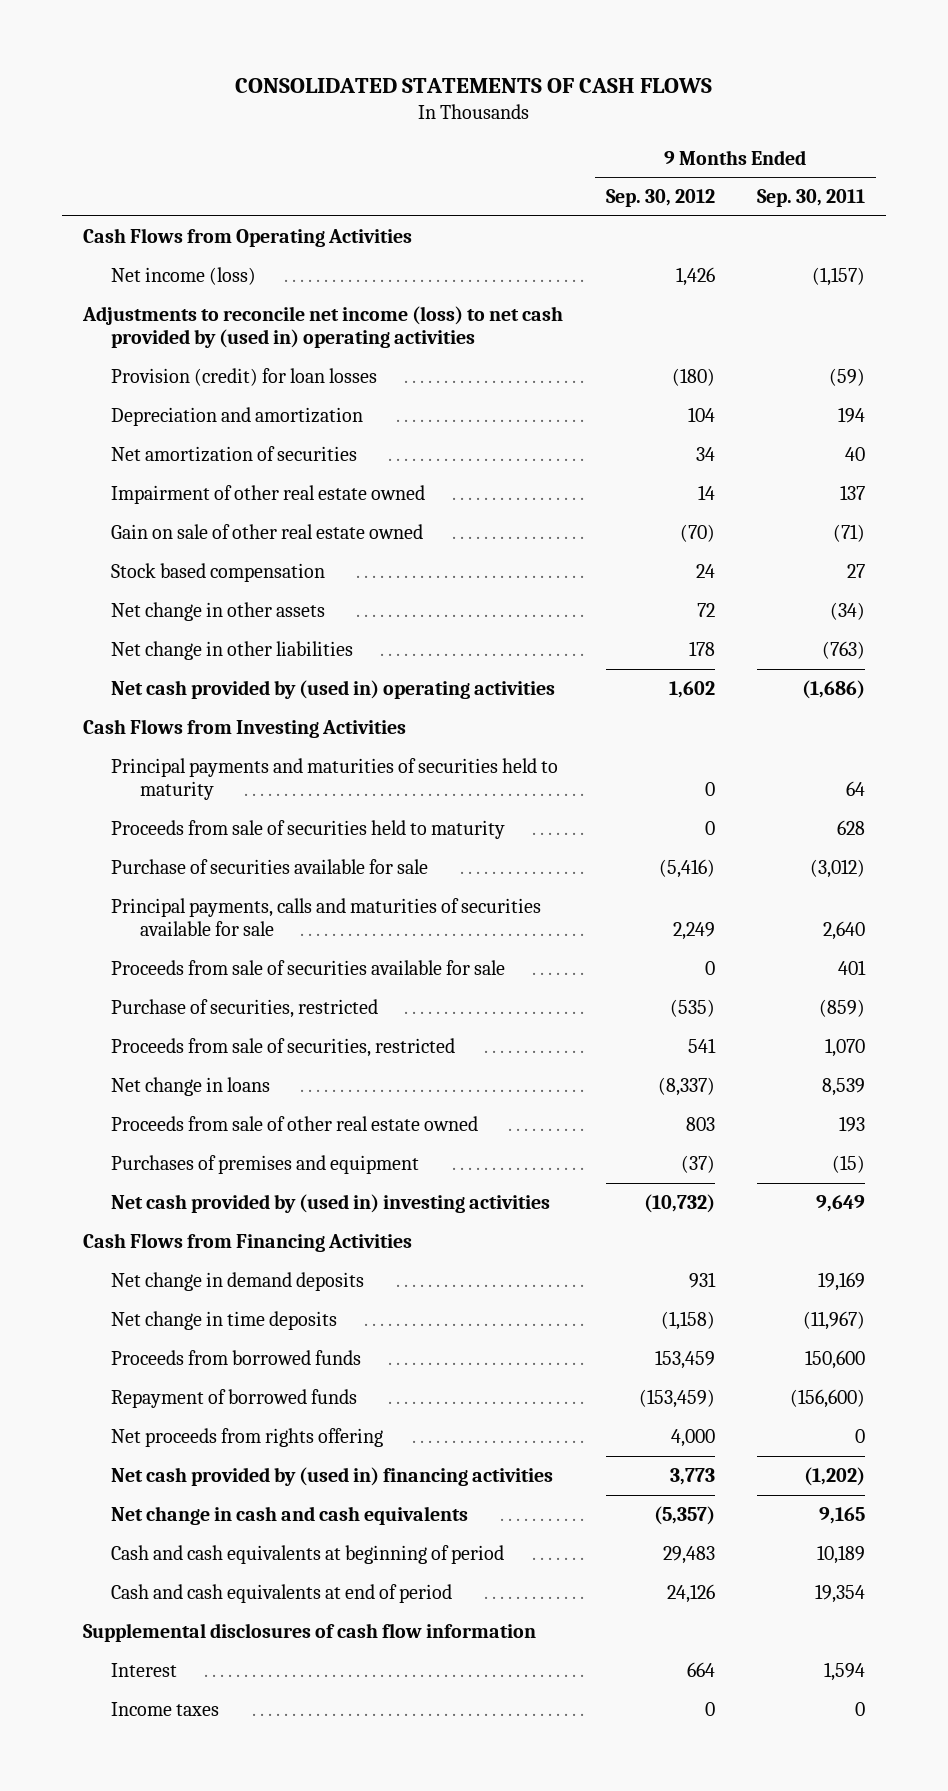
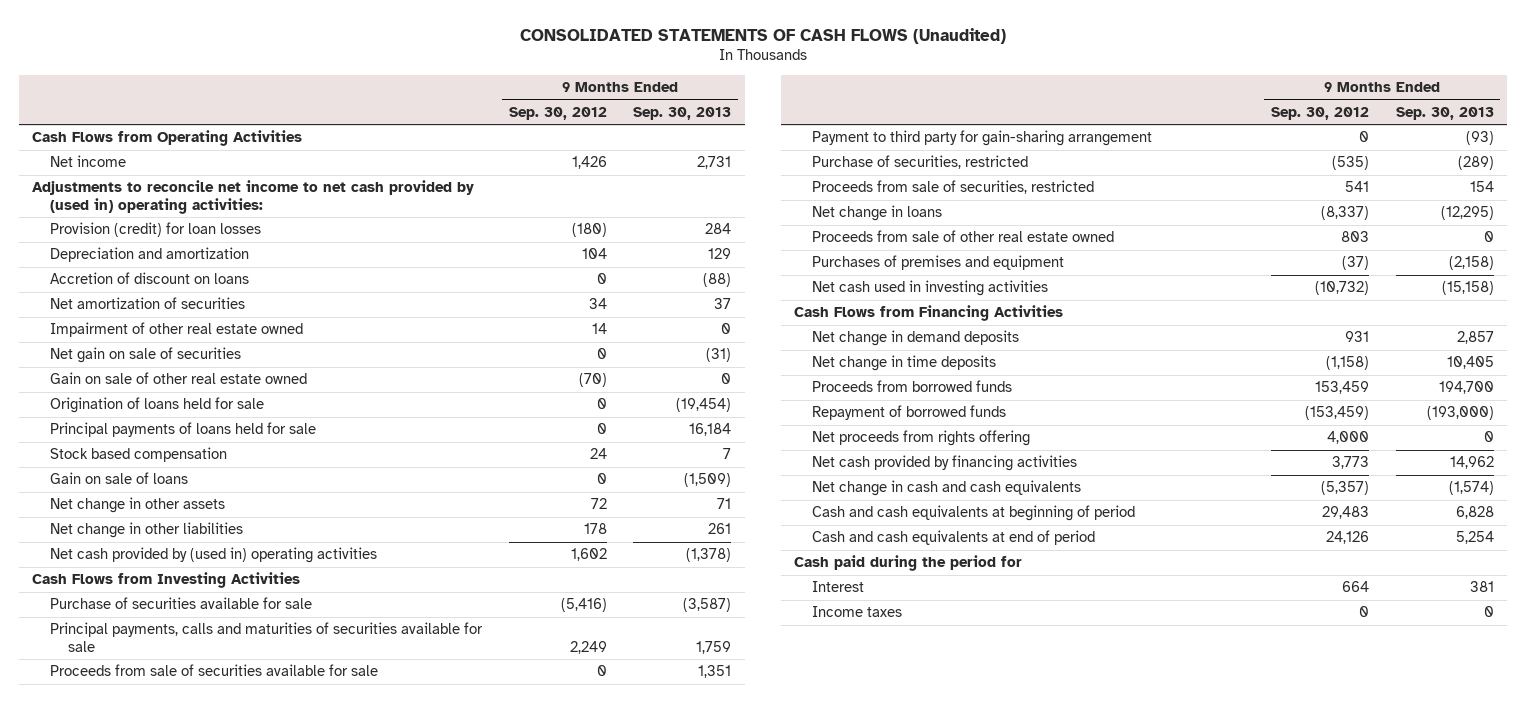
- CONSOLIDATED STATEMENTS OF CASH FLOWS
+ CONSOLIDATED STATEMENTS OF CASH FLOWS (Unaudited)
- | 9 Months Ended Sep. 30, 2012 | 9 Months Ended Sep. 30, 2011
+ | 9 Months Ended Sep. 30, 2012 | 9 Months Ended Sep. 30, 2013
- Net income (loss) | 1,426 | (1,157)
- Adjustments to reconcile net income (loss) to net cash provided by (used in) operating activities
+ Net income | 1,426 | 2,731
+ Adjustments to reconcile net income to net cash provided by (used in) operating activities:
+ Accretion of discount on loans | 0 | (88)
+ Net gain on sale of securities | 0 | (31)
+ Origination of loans held for sale | 0 | (19,454)
+ Principal payments of loans held for sale | 0 | 16,184
+ Gain on sale of loans | 0 | (1,509)
- Principal payments and maturities of securities held to maturity | 0 | 64
- Proceeds from sale of securities held to maturity | 0 | 628
+ Payment to third party for gain-sharing arrangement | 0 | (93)
- Net cash provided by (used in) investing activities | (10,732) | 9,649
+ Net cash used in investing activities | (10,732) | (15,158)
- Net cash provided by (used in) financing activities | 3,773 | (1,202)
+ Net cash provided by financing activities | 3,773 | 14,962
- Supplemental disclosures of cash flow information
+ Cash paid during the period for

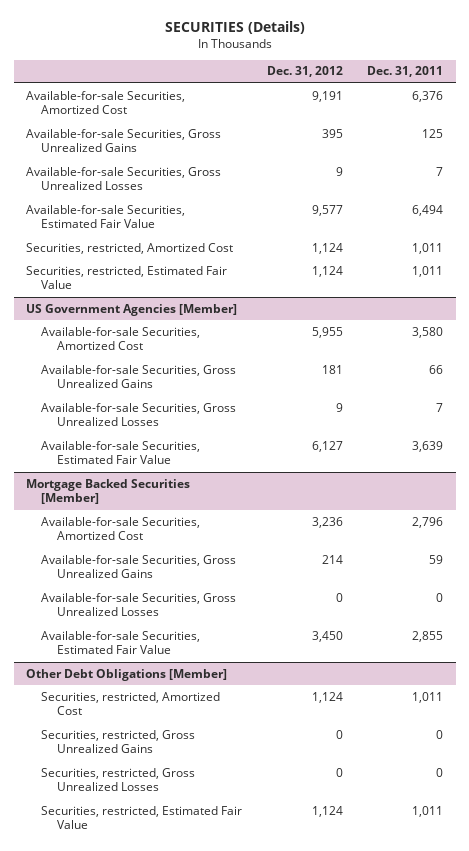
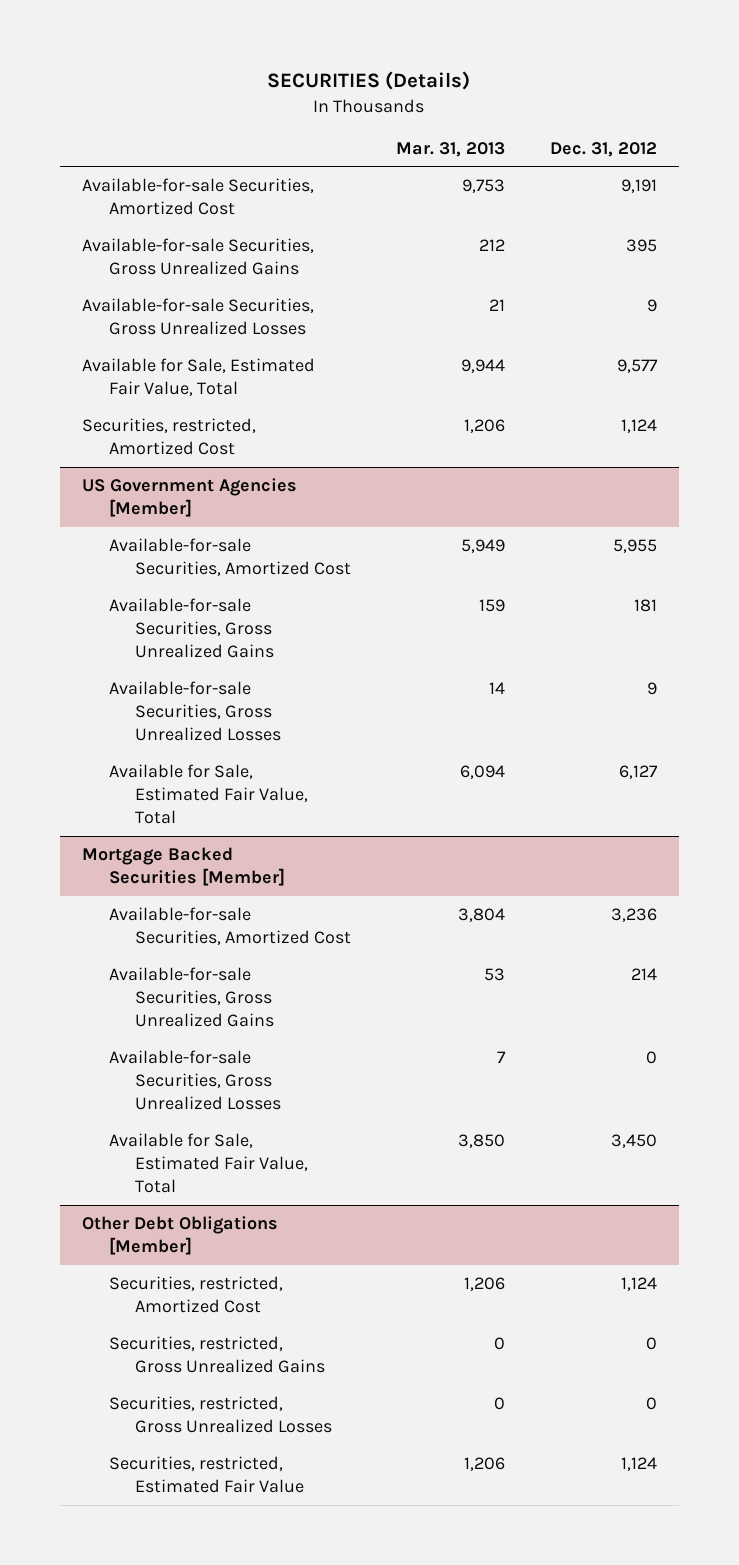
- | Dec. 31, 2012 | Dec. 31, 2011
+ | Mar. 31, 2013 | Dec. 31, 2012
- Available-for-sale Securities, Estimated Fair Value | 9,577 | 6,494
+ Available for Sale, Estimated Fair Value, Total | 9,944 | 9,577
- Securities, restricted, Estimated Fair Value | 1,124 | 1,011
@ US Government Agencies [Member]
- Available-for-sale Securities, Estimated Fair Value | 6,127 | 3,639
+ Available for Sale, Estimated Fair Value, Total | 6,094 | 6,127
@ Mortgage Backed Securities [Member]
- Available-for-sale Securities, Estimated Fair Value | 3,450 | 2,855
+ Available for Sale, Estimated Fair Value, Total | 3,850 | 3,450

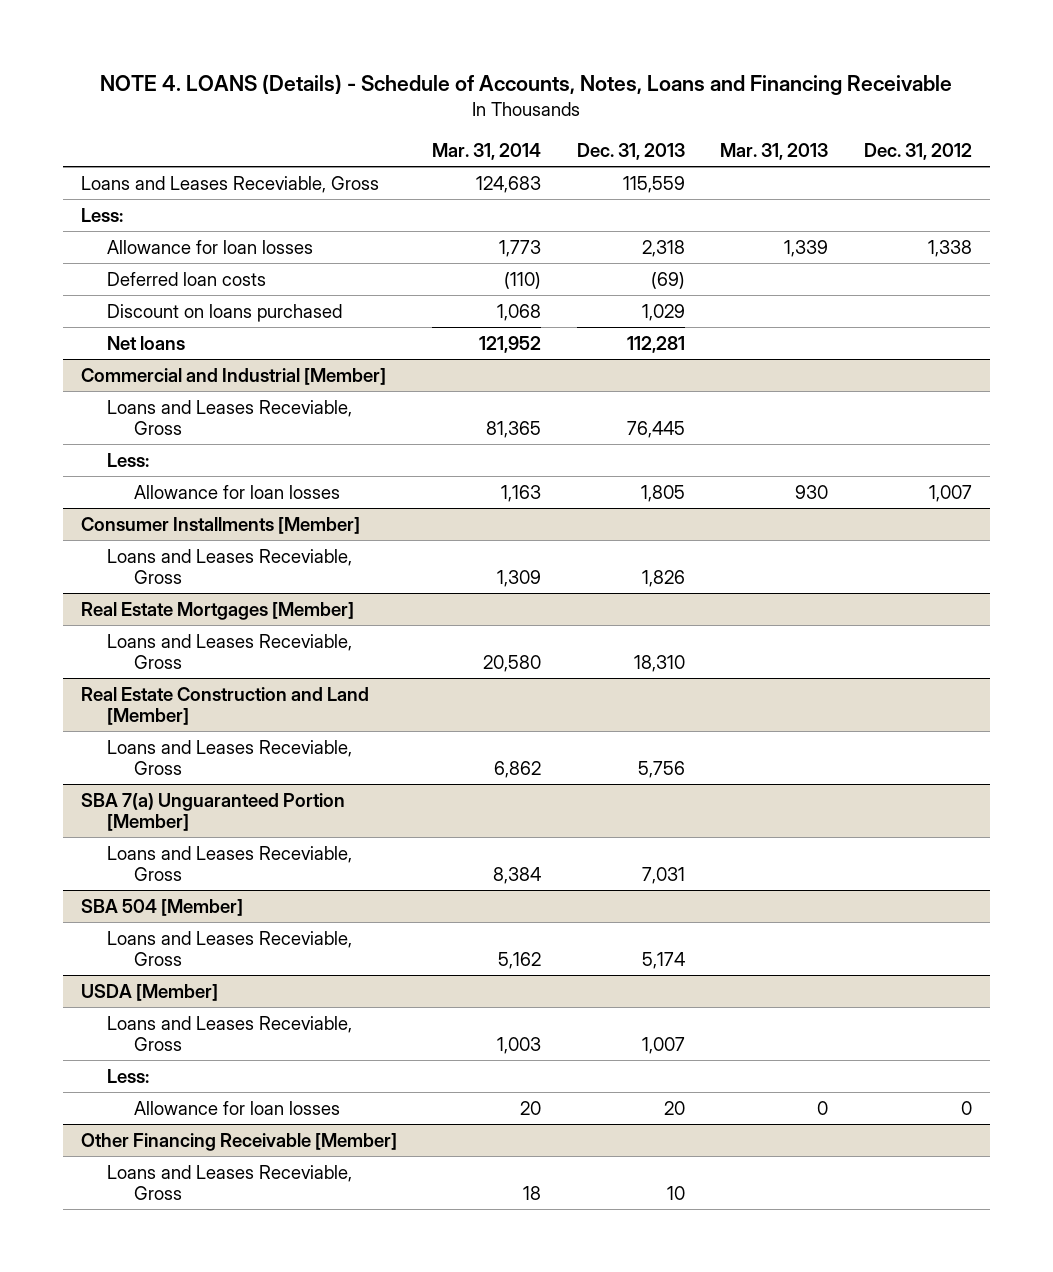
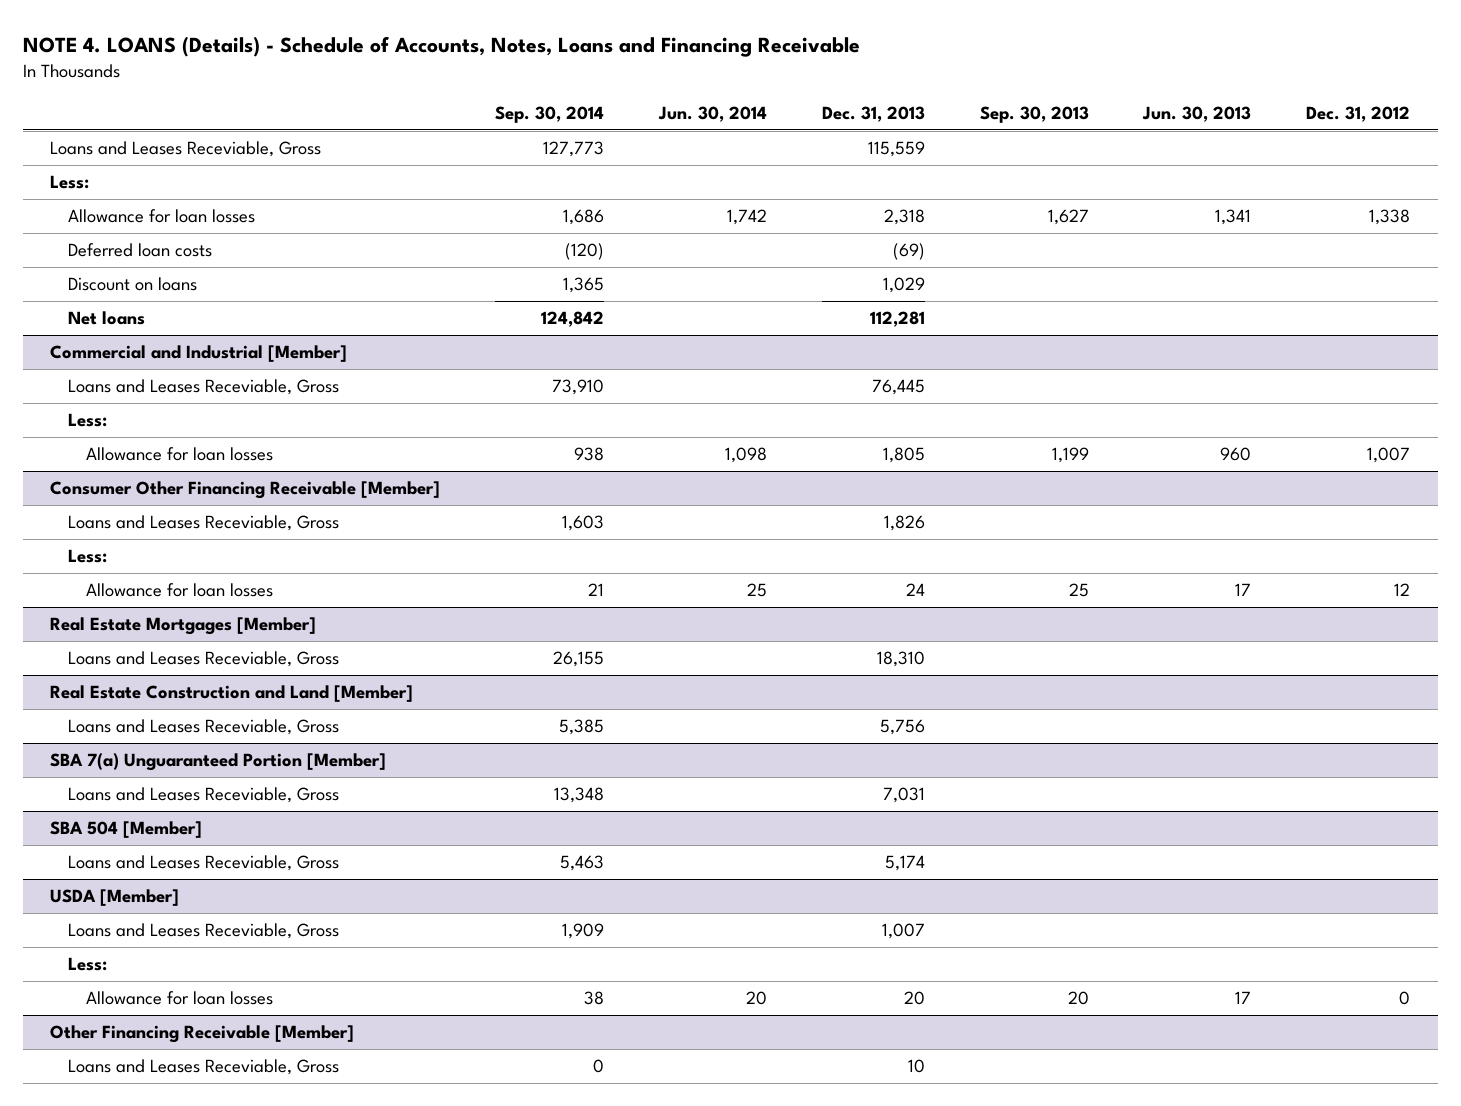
- | Mar. 31, 2014 | Dec. 31, 2013 | Mar. 31, 2013 | Dec. 31, 2012
+ | Sep. 30, 2014 | Jun. 30, 2014 | Dec. 31, 2013 | Sep. 30, 2013 | Jun. 30, 2013 | Dec. 31, 2012
- Discount on loans purchased | 1,068 | 1,029 | |
+ Discount on loans | 1,365 | | 1,029 | | |
- Consumer Installments [Member]
+ Consumer Other Financing Receivable [Member]
+ Less:
+ Allowance for loan losses | 21 | 25 | 24 | 25 | 17 | 12

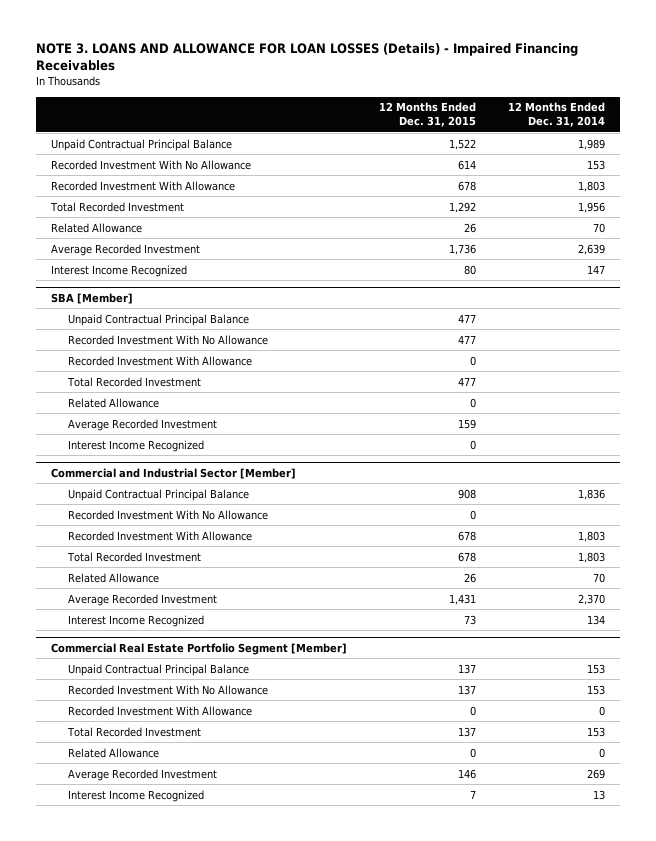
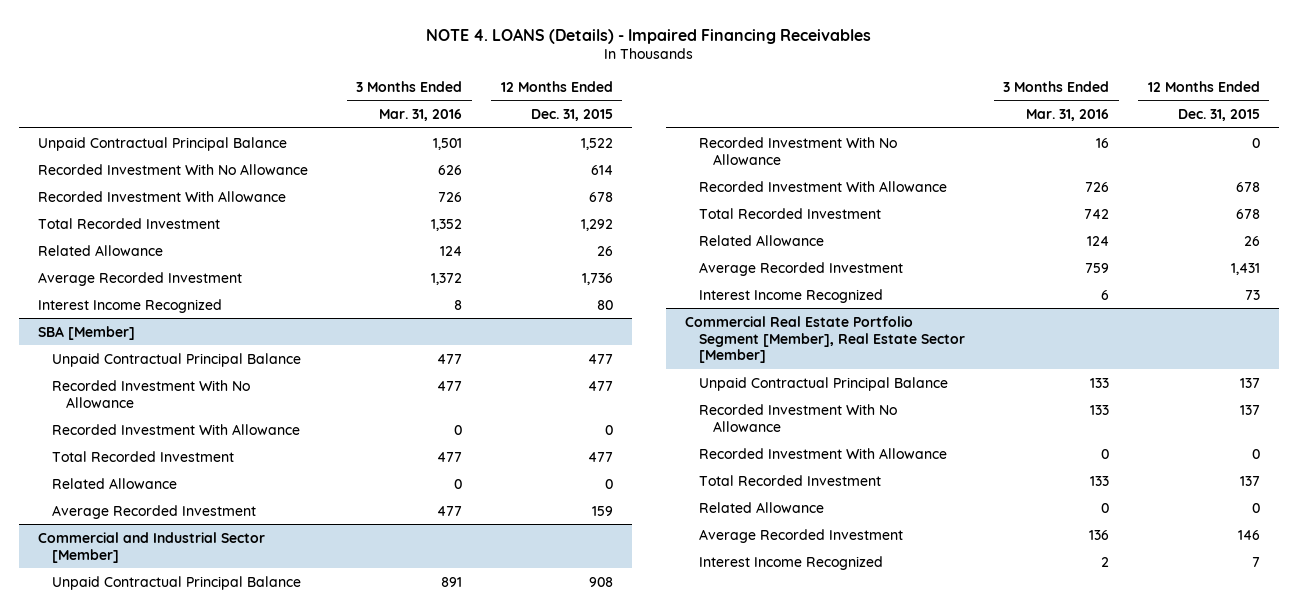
- NOTE 3. LOANS AND ALLOWANCE FOR LOAN LOSSES (Details) - Impaired Financing Receivables
+ NOTE 4. LOANS (Details) - Impaired Financing Receivables
- | 12 Months Ended Dec. 31, 2015 | 12 Months Ended Dec. 31, 2014
+ | 3 Months Ended Mar. 31, 2016 | 12 Months Ended Dec. 31, 2015
@ SBA [Member]
- Interest Income Recognized | 0 |
- Commercial Real Estate Portfolio Segment [Member]
+ Commercial Real Estate Portfolio Segment [Member], Real Estate Sector [Member]

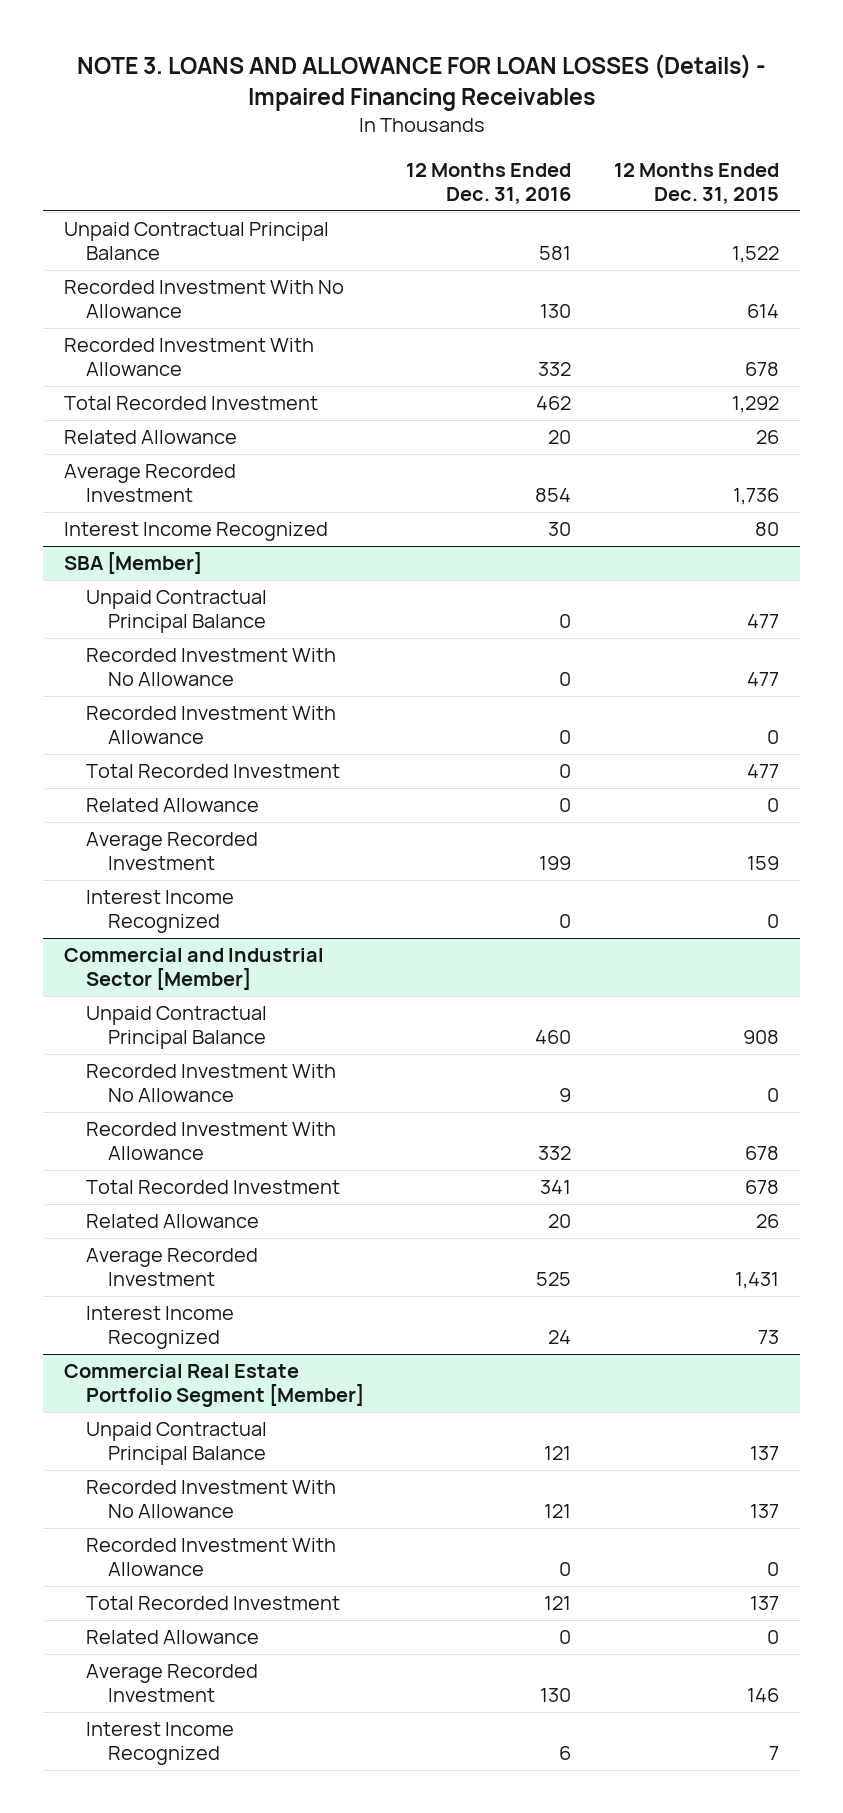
- NOTE 4. LOANS (Details) - Impaired Financing Receivables
+ NOTE 3. LOANS AND ALLOWANCE FOR LOAN LOSSES (Details) - Impaired Financing Receivables
- | 3 Months Ended Mar. 31, 2016 | 12 Months Ended Dec. 31, 2015
+ | 12 Months Ended Dec. 31, 2016 | 12 Months Ended Dec. 31, 2015
@ SBA [Member]
+ Interest Income Recognized | 0 | 0
- Commercial Real Estate Portfolio Segment [Member], Real Estate Sector [Member]
+ Commercial Real Estate Portfolio Segment [Member]

